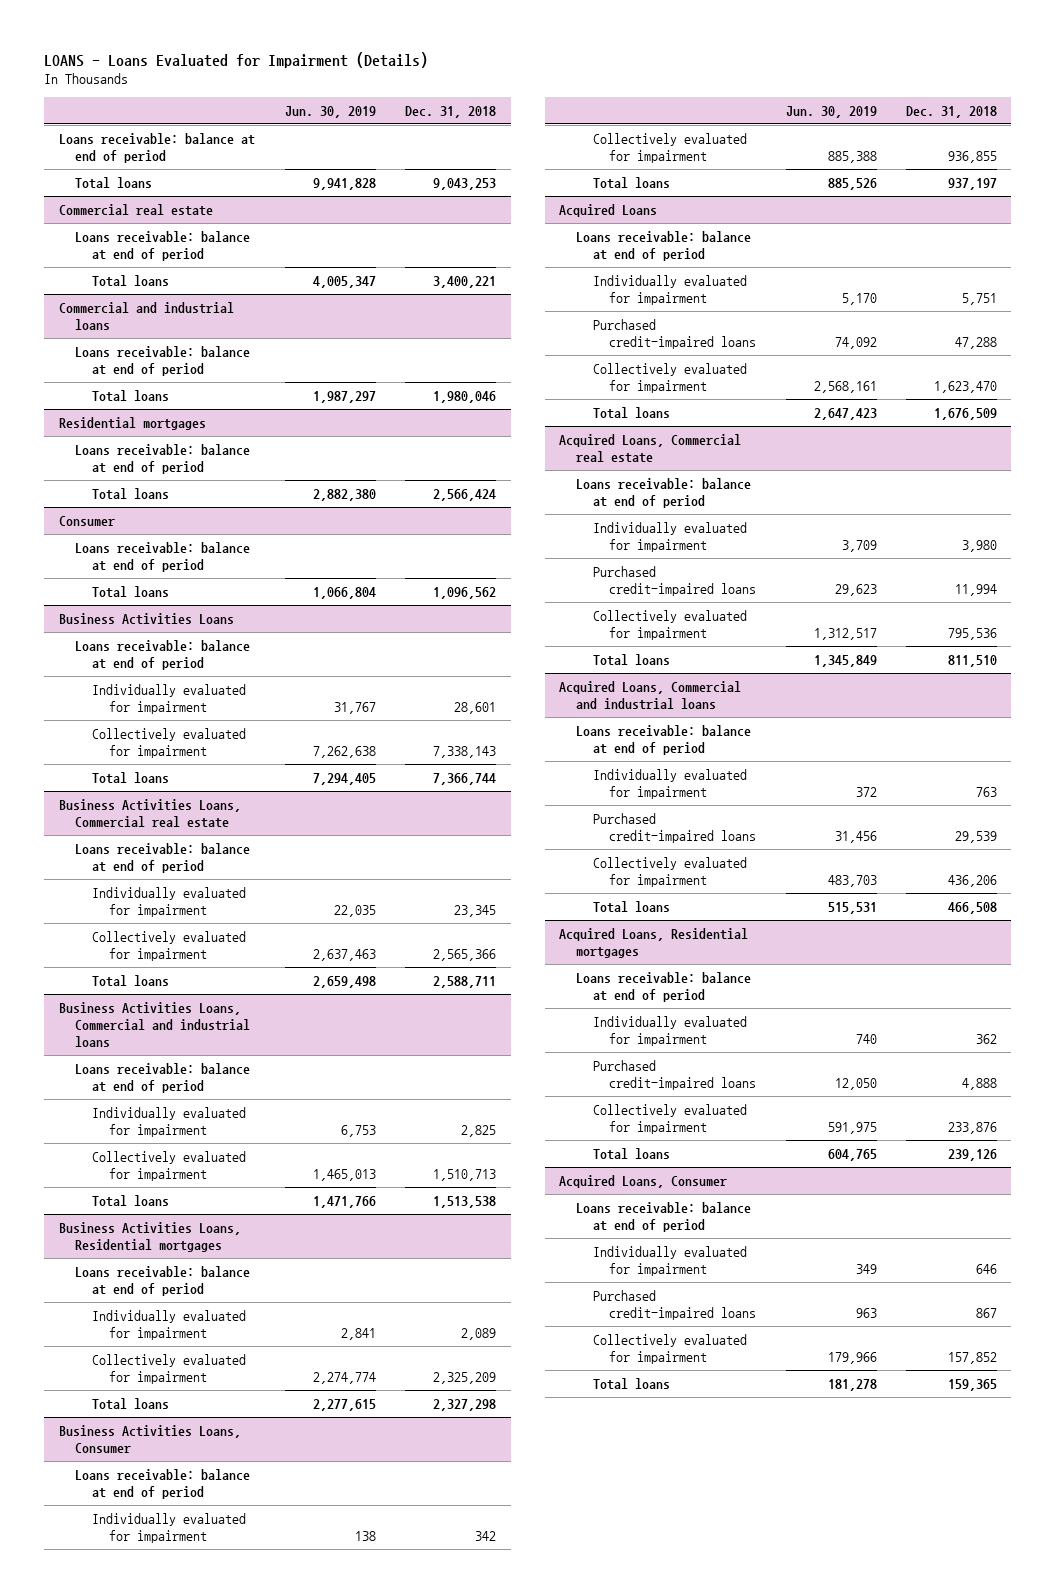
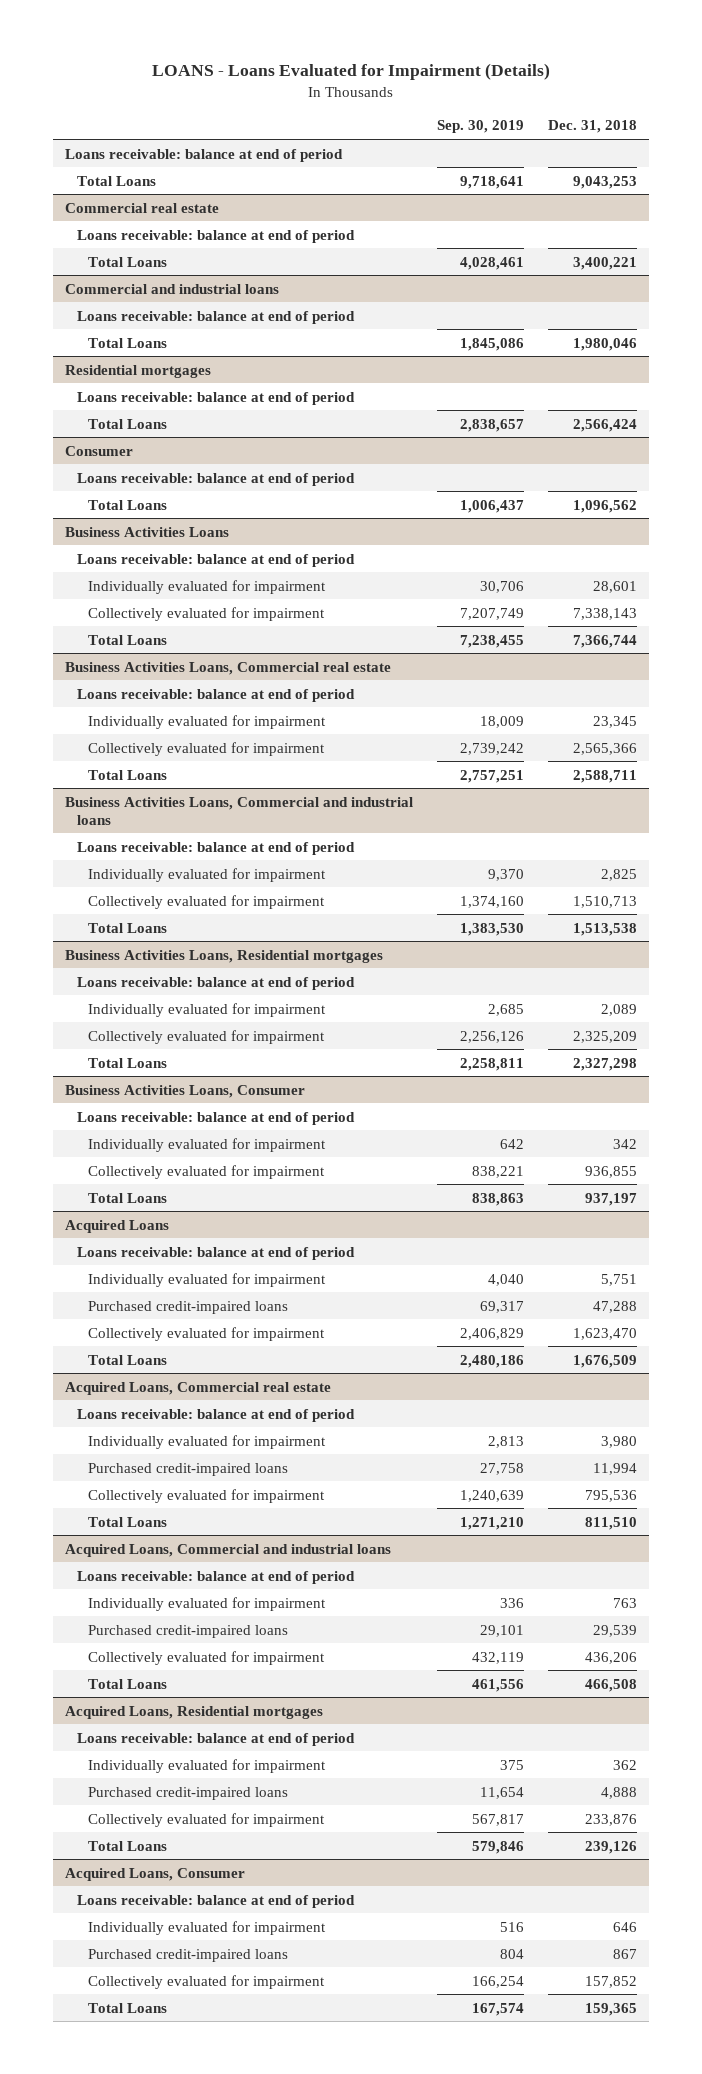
- | Jun. 30, 2019 | Dec. 31, 2018
+ | Sep. 30, 2019 | Dec. 31, 2018
- Total loans | 9,941,828 | 9,043,253
+ Total Loans | 9,718,641 | 9,043,253
@ Commercial real estate
- Total loans | 4,005,347 | 3,400,221
+ Total Loans | 4,028,461 | 3,400,221
@ Commercial and industrial loans
- Total loans | 1,987,297 | 1,980,046
+ Total Loans | 1,845,086 | 1,980,046
@ Residential mortgages
- Total loans | 2,882,380 | 2,566,424
+ Total Loans | 2,838,657 | 2,566,424
@ Consumer
- Total loans | 1,066,804 | 1,096,562
+ Total Loans | 1,006,437 | 1,096,562
@ Business Activities Loans
- Total loans | 7,294,405 | 7,366,744
+ Total Loans | 7,238,455 | 7,366,744
@ Business Activities Loans, Commercial real estate
- Total loans | 2,659,498 | 2,588,711
+ Total Loans | 2,757,251 | 2,588,711
@ Business Activities Loans, Commercial and industrial loans
- Total loans | 1,471,766 | 1,513,538
+ Total Loans | 1,383,530 | 1,513,538
@ Business Activities Loans, Residential mortgages
- Total loans | 2,277,615 | 2,327,298
+ Total Loans | 2,258,811 | 2,327,298
@ Business Activities Loans, Consumer
- Total loans | 885,526 | 937,197
+ Total Loans | 838,863 | 937,197
@ Acquired Loans
- Total loans | 2,647,423 | 1,676,509
+ Total Loans | 2,480,186 | 1,676,509
@ Acquired Loans, Commercial real estate
- Total loans | 1,345,849 | 811,510
+ Total Loans | 1,271,210 | 811,510
@ Acquired Loans, Commercial and industrial loans
- Total loans | 515,531 | 466,508
+ Total Loans | 461,556 | 466,508
@ Acquired Loans, Residential mortgages
- Total loans | 604,765 | 239,126
+ Total Loans | 579,846 | 239,126
@ Acquired Loans, Consumer
- Total loans | 181,278 | 159,365
+ Total Loans | 167,574 | 159,365

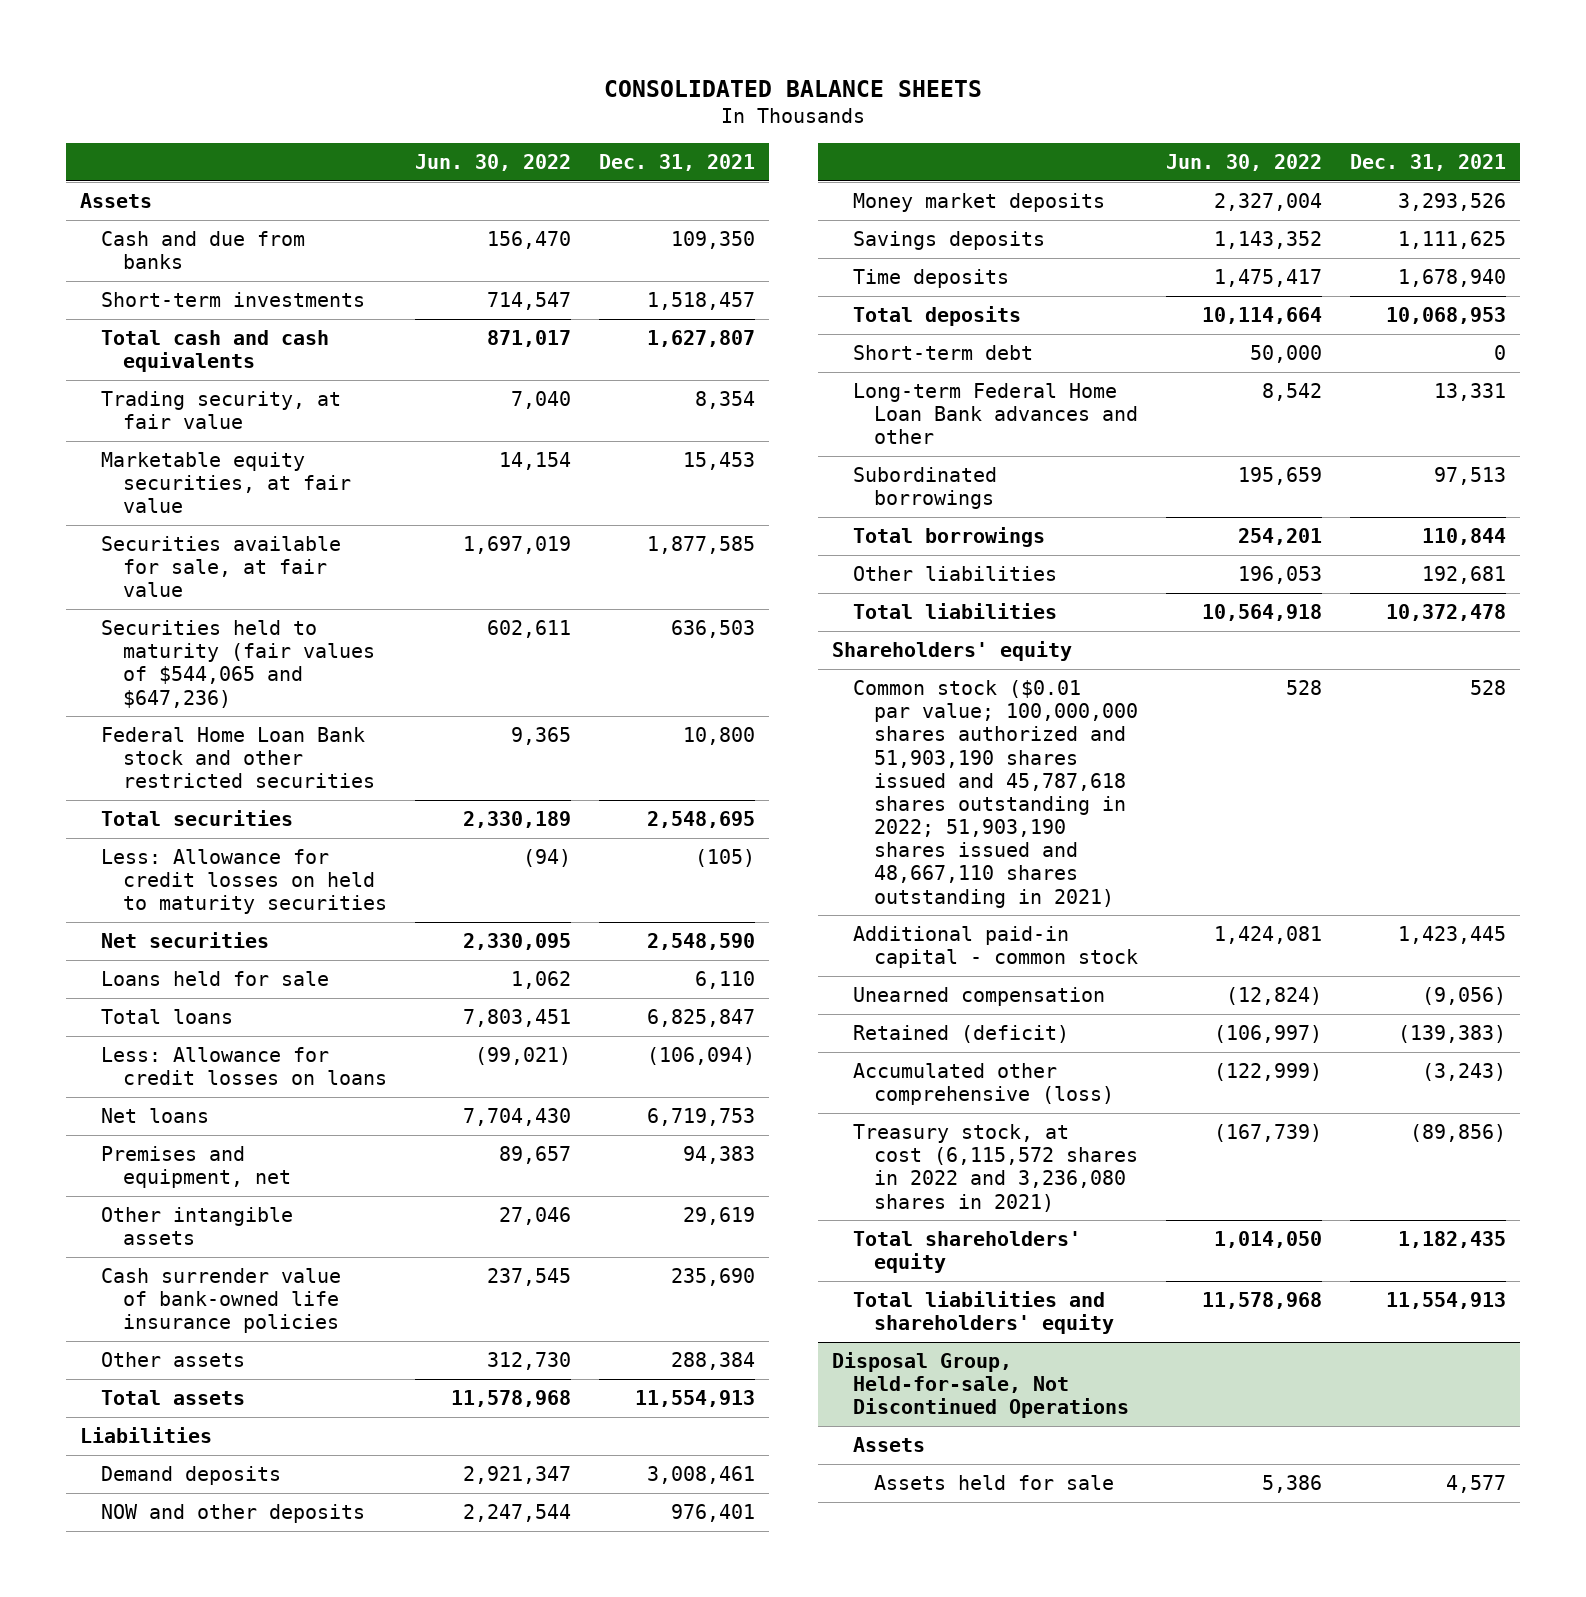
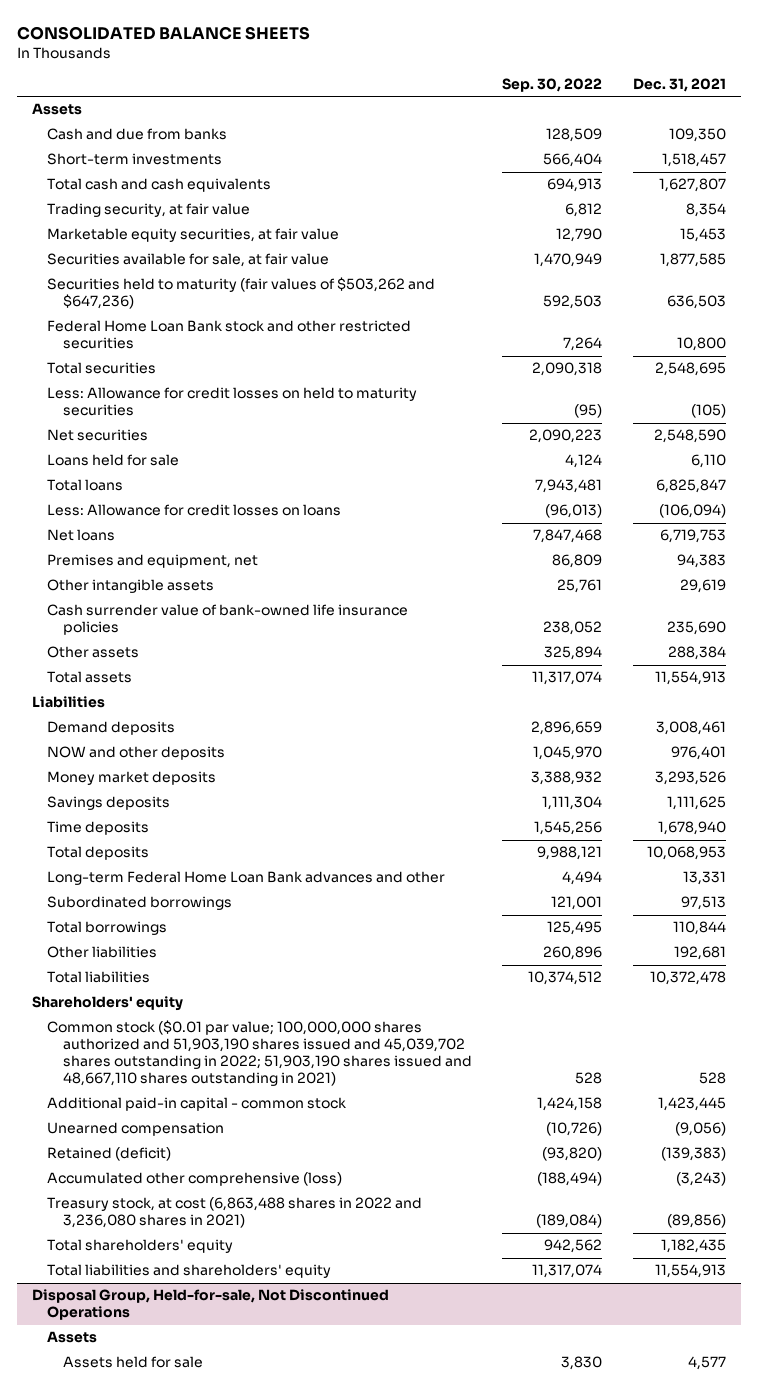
- | Jun. 30, 2022 | Dec. 31, 2021
+ | Sep. 30, 2022 | Dec. 31, 2021
- Securities held to maturity (fair values of $544,065 and $647,236) | 602,611 | 636,503
+ Securities held to maturity (fair values of $503,262 and $647,236) | 592,503 | 636,503
- Short-term debt | 50,000 | 0
- Common stock ($0.01 par value; 100,000,000 shares authorized and 51,903,190 shares issued and 45,787,618 shares outstanding in 2022; 51,903,190 shares issued and 48,667,110 shares outstanding in 2021) | 528 | 528
+ Common stock ($0.01 par value; 100,000,000 shares authorized and 51,903,190 shares issued and 45,039,702 shares outstanding in 2022; 51,903,190 shares issued and 48,667,110 shares outstanding in 2021) | 528 | 528
- Treasury stock, at cost (6,115,572 shares in 2022 and 3,236,080 shares in 2021) | (167,739) | (89,856)
+ Treasury stock, at cost (6,863,488 shares in 2022 and 3,236,080 shares in 2021) | (189,084) | (89,856)

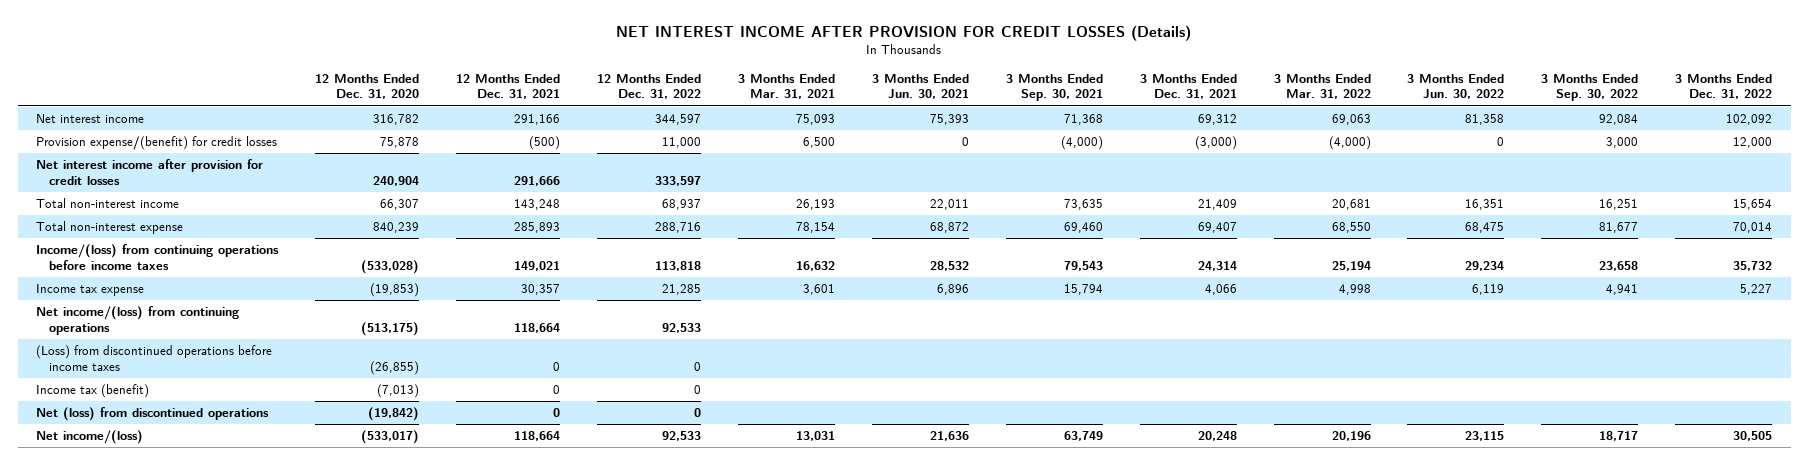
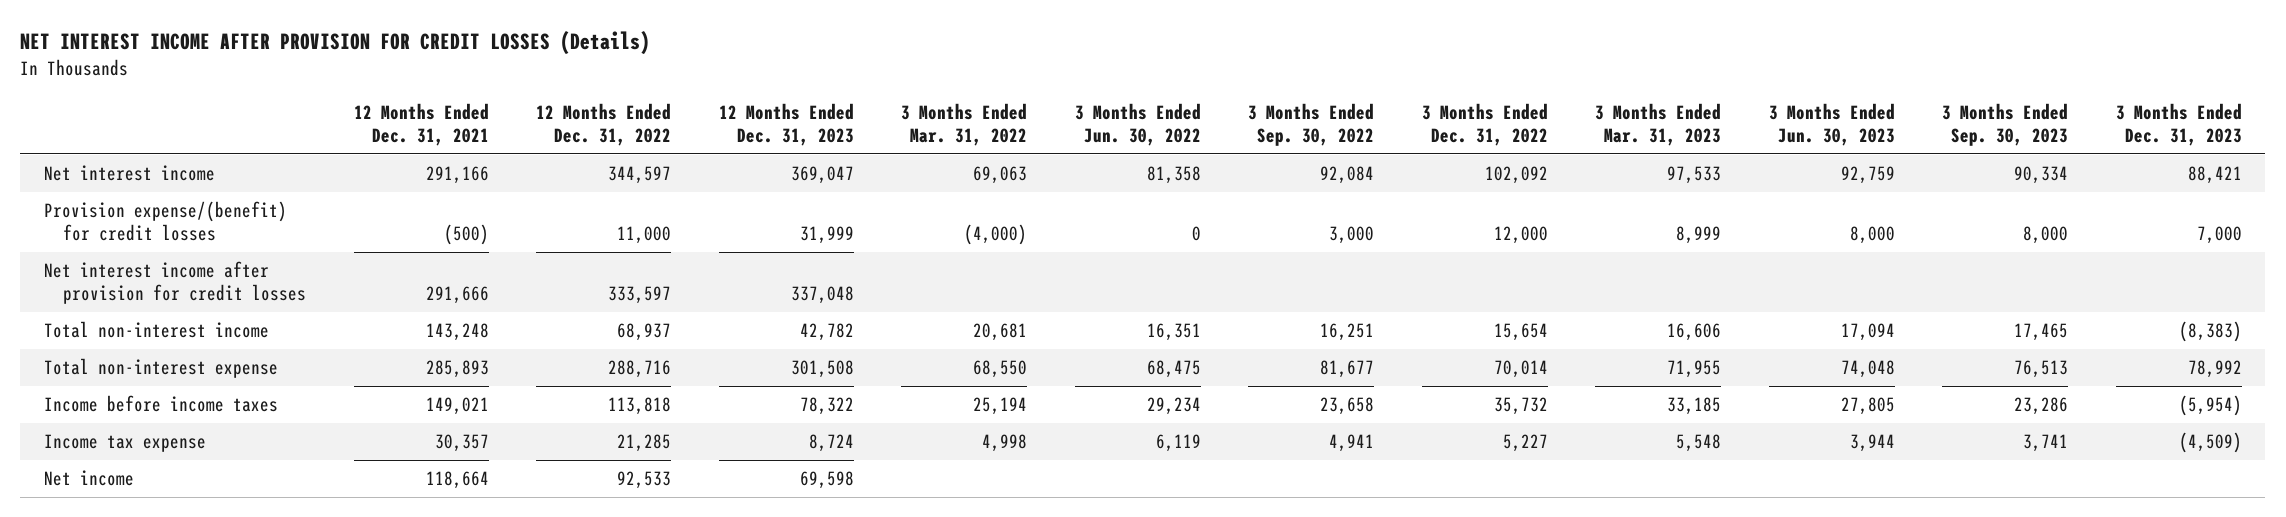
- | 12 Months Ended Dec. 31, 2020 | 12 Months Ended Dec. 31, 2021 | 12 Months Ended Dec. 31, 2022 | 3 Months Ended Mar. 31, 2021 | 3 Months Ended Jun. 30, 2021 | 3 Months Ended Sep. 30, 2021 | 3 Months Ended Dec. 31, 2021 | 3 Months Ended Mar. 31, 2022 | 3 Months Ended Jun. 30, 2022 | 3 Months Ended Sep. 30, 2022 | 3 Months Ended Dec. 31, 2022
+ | 12 Months Ended Dec. 31, 2021 | 12 Months Ended Dec. 31, 2022 | 12 Months Ended Dec. 31, 2023 | 3 Months Ended Mar. 31, 2022 | 3 Months Ended Jun. 30, 2022 | 3 Months Ended Sep. 30, 2022 | 3 Months Ended Dec. 31, 2022 | 3 Months Ended Mar. 31, 2023 | 3 Months Ended Jun. 30, 2023 | 3 Months Ended Sep. 30, 2023 | 3 Months Ended Dec. 31, 2023
- Income/(loss) from continuing operations before income taxes | (533,028) | 149,021 | 113,818 | 16,632 | 28,532 | 79,543 | 24,314 | 25,194 | 29,234 | 23,658 | 35,732
+ Income before income taxes | 149,021 | 113,818 | 78,322 | 25,194 | 29,234 | 23,658 | 35,732 | 33,185 | 27,805 | 23,286 | (5,954)
- Net income/(loss) from continuing operations | (513,175) | 118,664 | 92,533 | | | | | | | |
- (Loss) from discontinued operations before income taxes | (26,855) | 0 | 0 | | | | | | | |
- Income tax (benefit) | (7,013) | 0 | 0 | | | | | | | |
- Net (loss) from discontinued operations | (19,842) | 0 | 0 | | | | | | | |
- Net income/(loss) | (533,017) | 118,664 | 92,533 | 13,031 | 21,636 | 63,749 | 20,248 | 20,196 | 23,115 | 18,717 | 30,505
+ Net income | 118,664 | 92,533 | 69,598 | | | | | | | |

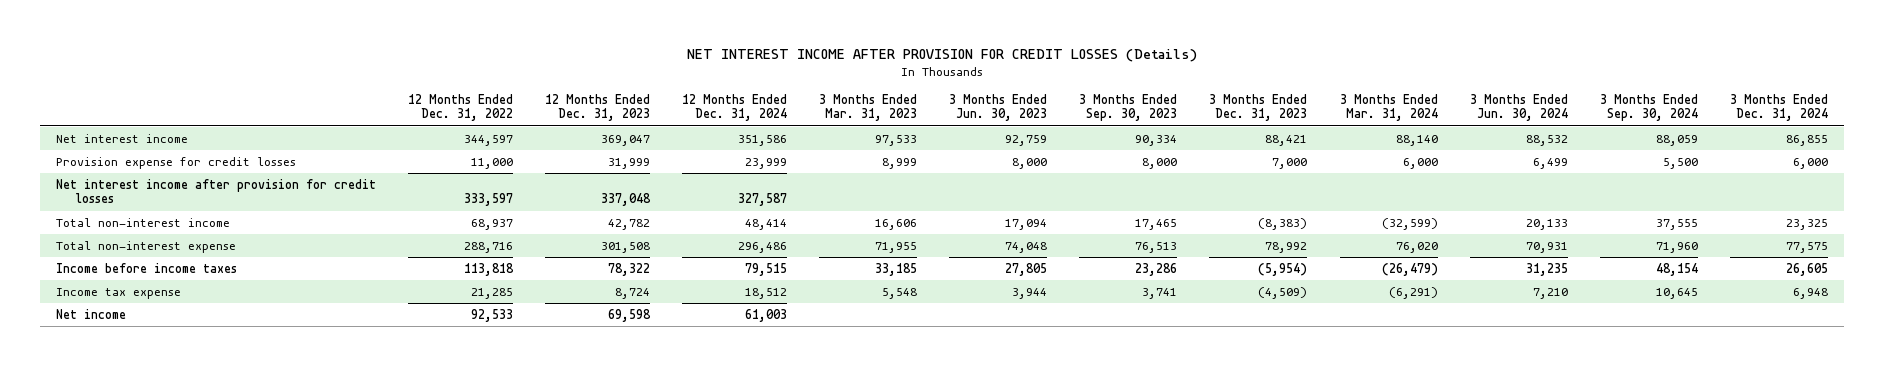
- | 12 Months Ended Dec. 31, 2021 | 12 Months Ended Dec. 31, 2022 | 12 Months Ended Dec. 31, 2023 | 3 Months Ended Mar. 31, 2022 | 3 Months Ended Jun. 30, 2022 | 3 Months Ended Sep. 30, 2022 | 3 Months Ended Dec. 31, 2022 | 3 Months Ended Mar. 31, 2023 | 3 Months Ended Jun. 30, 2023 | 3 Months Ended Sep. 30, 2023 | 3 Months Ended Dec. 31, 2023
+ | 12 Months Ended Dec. 31, 2022 | 12 Months Ended Dec. 31, 2023 | 12 Months Ended Dec. 31, 2024 | 3 Months Ended Mar. 31, 2023 | 3 Months Ended Jun. 30, 2023 | 3 Months Ended Sep. 30, 2023 | 3 Months Ended Dec. 31, 2023 | 3 Months Ended Mar. 31, 2024 | 3 Months Ended Jun. 30, 2024 | 3 Months Ended Sep. 30, 2024 | 3 Months Ended Dec. 31, 2024
- Provision expense/(benefit) for credit losses | (500) | 11,000 | 31,999 | (4,000) | 0 | 3,000 | 12,000 | 8,999 | 8,000 | 8,000 | 7,000
+ Provision expense for credit losses | 11,000 | 31,999 | 23,999 | 8,999 | 8,000 | 8,000 | 7,000 | 6,000 | 6,499 | 5,500 | 6,000

